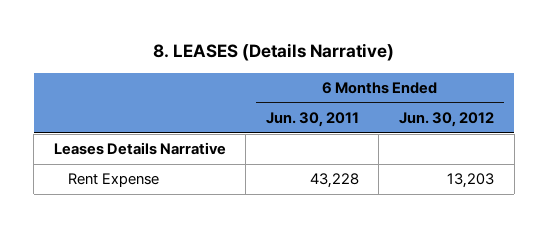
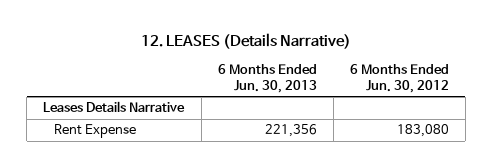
- 8. LEASES (Details Narrative)
+ 12. LEASES (Details Narrative)
- | 6 Months Ended Jun. 30, 2011 | 6 Months Ended Jun. 30, 2012
+ | 6 Months Ended Jun. 30, 2013 | 6 Months Ended Jun. 30, 2012
- Rent Expense | 43,228 | 13,203
+ Rent Expense | 221,356 | 183,080

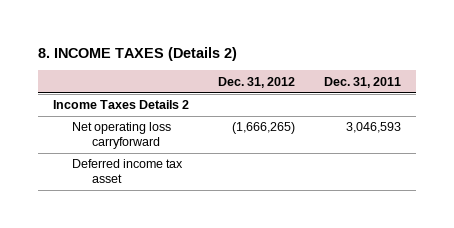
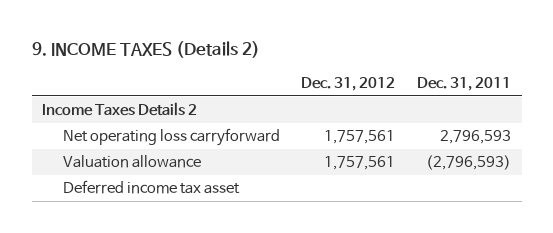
- 8. INCOME TAXES (Details 2)
+ 9. INCOME TAXES (Details 2)
- Net operating loss carryforward | (1,666,265) | 3,046,593
+ Net operating loss carryforward | 1,757,561 | 2,796,593
+ Valuation allowance | 1,757,561 | (2,796,593)

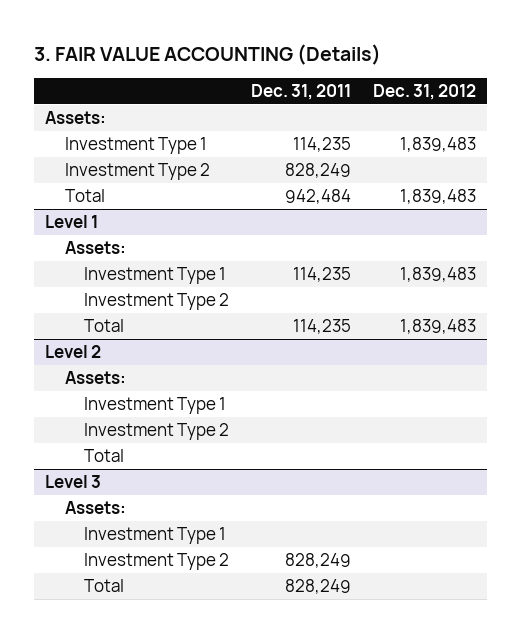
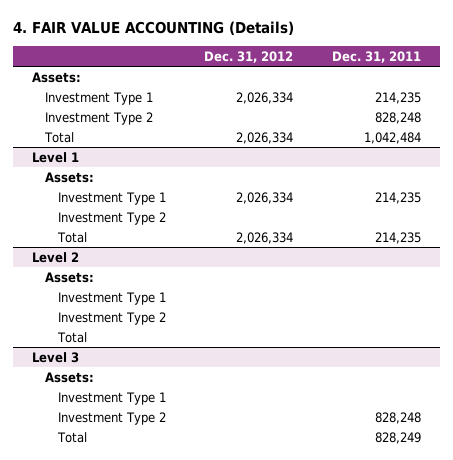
- 3. FAIR VALUE ACCOUNTING (Details)
+ 4. FAIR VALUE ACCOUNTING (Details)
- | Dec. 31, 2011 | Dec. 31, 2012
+ | Dec. 31, 2012 | Dec. 31, 2011
- Investment Type 1 | 114,235 | 1,839,483
- Investment Type 2 | 828,249 |
- Total | 942,484 | 1,839,483
+ Investment Type 1 | 2,026,334 | 214,235
+ Investment Type 2 | | 828,248
+ Total | 2,026,334 | 1,042,484
@ Level 1
- Investment Type 1 | 114,235 | 1,839,483
+ Investment Type 1 | 2,026,334 | 214,235
- Total | 114,235 | 1,839,483
+ Total | 2,026,334 | 214,235
@ Level 3
- Investment Type 2 | 828,249 |
+ Investment Type 2 | | 828,248

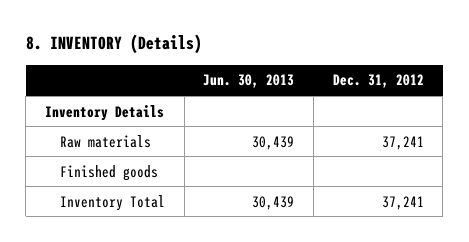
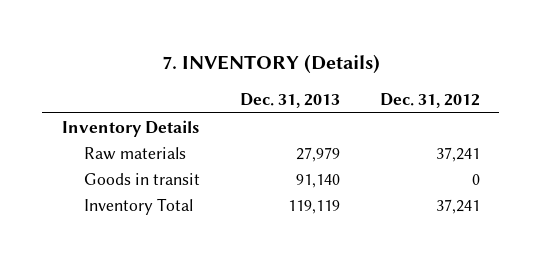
- 8. INVENTORY (Details)
+ 7. INVENTORY (Details)
- | Jun. 30, 2013 | Dec. 31, 2012
+ | Dec. 31, 2013 | Dec. 31, 2012
- Finished goods
+ Goods in transit | 91,140 | 0

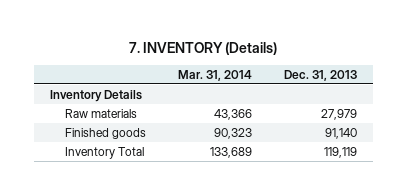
- | Dec. 31, 2013 | Dec. 31, 2012
+ | Mar. 31, 2014 | Dec. 31, 2013
- Goods in transit | 91,140 | 0
+ Finished goods | 90,323 | 91,140

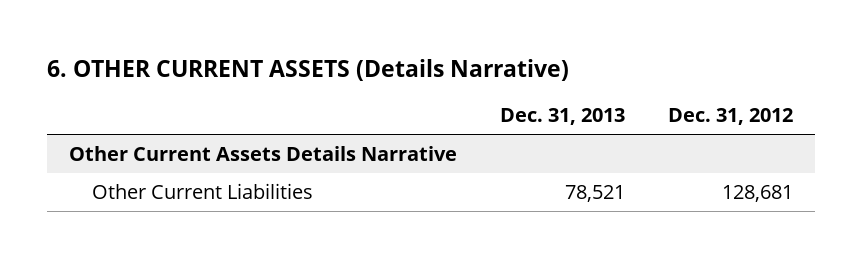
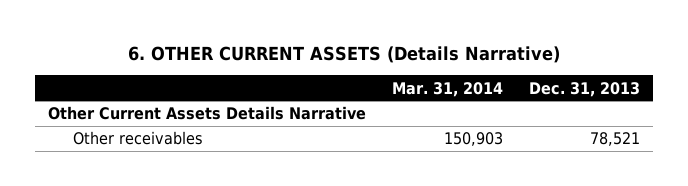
- | Dec. 31, 2013 | Dec. 31, 2012
+ | Mar. 31, 2014 | Dec. 31, 2013
- Other Current Liabilities | 78,521 | 128,681
+ Other receivables | 150,903 | 78,521

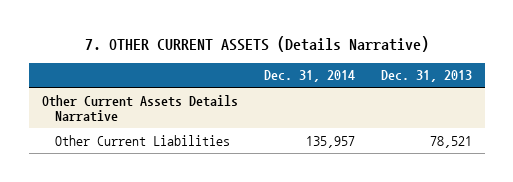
- 6. OTHER CURRENT ASSETS (Details Narrative)
+ 7. OTHER CURRENT ASSETS (Details Narrative)
- | Mar. 31, 2014 | Dec. 31, 2013
+ | Dec. 31, 2014 | Dec. 31, 2013
- Other receivables | 150,903 | 78,521
+ Other Current Liabilities | 135,957 | 78,521

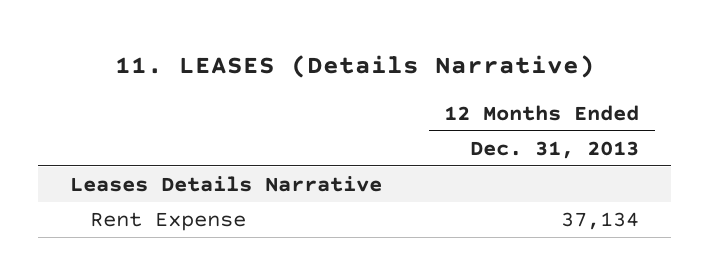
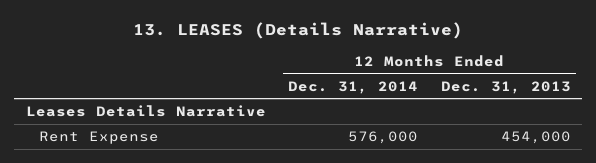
- 11. LEASES (Details Narrative)
+ 13. LEASES (Details Narrative)
- | 12 Months Ended Dec. 31, 2013
+ | 12 Months Ended Dec. 31, 2014 | 12 Months Ended Dec. 31, 2013
- Rent Expense | 37,134
+ Rent Expense | 576,000 | 454,000

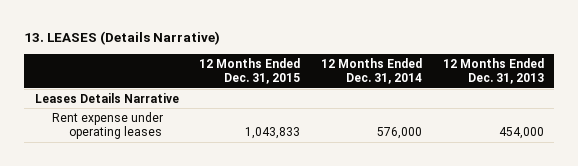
- | 12 Months Ended Dec. 31, 2014 | 12 Months Ended Dec. 31, 2013
+ | 12 Months Ended Dec. 31, 2015 | 12 Months Ended Dec. 31, 2014 | 12 Months Ended Dec. 31, 2013
- Rent Expense | 576,000 | 454,000
+ Rent expense under operating leases | 1,043,833 | 576,000 | 454,000

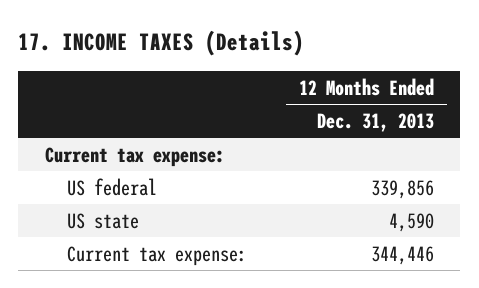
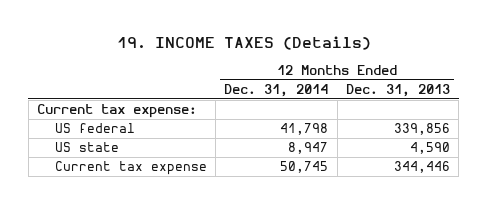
- 17. INCOME TAXES (Details)
+ 19. INCOME TAXES (Details)
- | 12 Months Ended Dec. 31, 2013
+ | 12 Months Ended Dec. 31, 2014 | 12 Months Ended Dec. 31, 2013
- Current tax expense: | 344,446
+ Current tax expense | 50,745 | 344,446

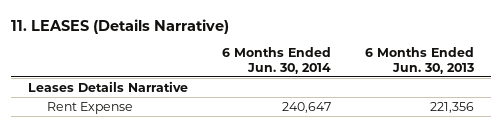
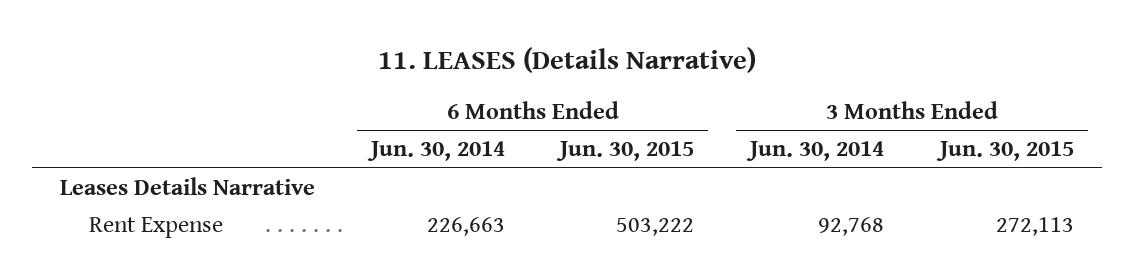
- | 6 Months Ended Jun. 30, 2014 | 6 Months Ended Jun. 30, 2013
+ | 6 Months Ended Jun. 30, 2014 | 6 Months Ended Jun. 30, 2015 | 3 Months Ended Jun. 30, 2014 | 3 Months Ended Jun. 30, 2015
- Rent Expense | 240,647 | 221,356
+ Rent Expense | 226,663 | 503,222 | 92,768 | 272,113

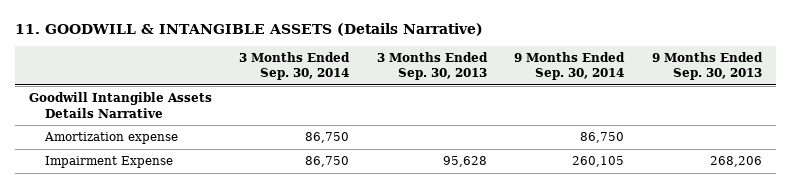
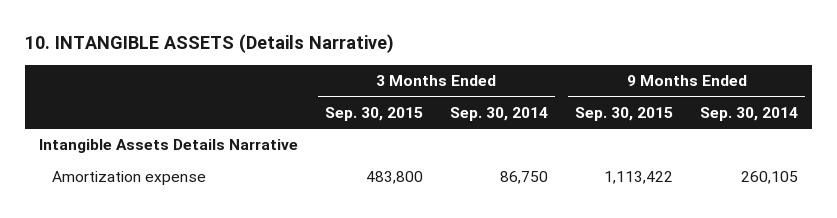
- 11. GOODWILL & INTANGIBLE ASSETS (Details Narrative)
+ 10. INTANGIBLE ASSETS (Details Narrative)
- | 3 Months Ended Sep. 30, 2014 | 3 Months Ended Sep. 30, 2013 | 9 Months Ended Sep. 30, 2014 | 9 Months Ended Sep. 30, 2013
+ | 3 Months Ended Sep. 30, 2015 | 3 Months Ended Sep. 30, 2014 | 9 Months Ended Sep. 30, 2015 | 9 Months Ended Sep. 30, 2014
- Goodwill Intangible Assets Details Narrative
- Amortization expense | 86,750 | | 86,750 |
- Impairment Expense | 86,750 | 95,628 | 260,105 | 268,206
+ Intangible Assets Details Narrative
+ Amortization expense | 483,800 | 86,750 | 1,113,422 | 260,105

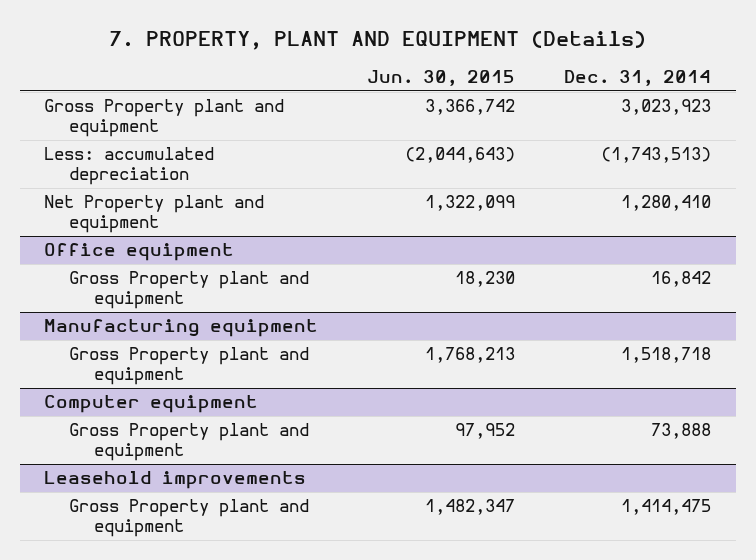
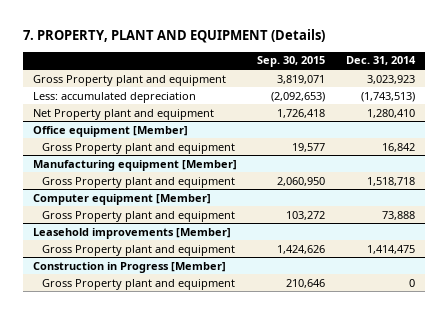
- | Jun. 30, 2015 | Dec. 31, 2014
+ | Sep. 30, 2015 | Dec. 31, 2014
- Office equipment
+ Office equipment [Member]
- Manufacturing equipment
+ Manufacturing equipment [Member]
- Computer equipment
+ Computer equipment [Member]
- Leasehold improvements
+ Leasehold improvements [Member]
+ Construction in Progress [Member]
+ Gross Property plant and equipment | 210,646 | 0

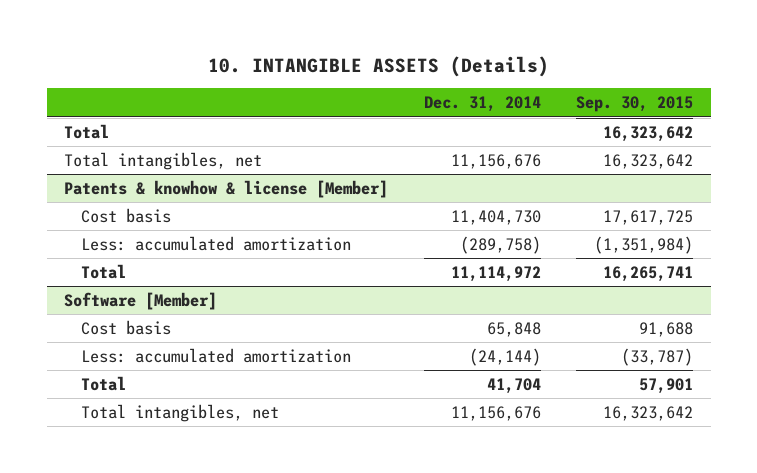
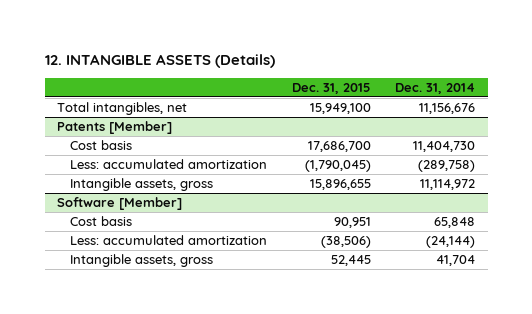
- 10. INTANGIBLE ASSETS (Details)
+ 12. INTANGIBLE ASSETS (Details)
- | Dec. 31, 2014 | Sep. 30, 2015
+ | Dec. 31, 2015 | Dec. 31, 2014
- Total | | 16,323,642
- Patents & knowhow & license [Member]
+ Patents [Member]
- Total | 11,114,972 | 16,265,741
+ Intangible assets, gross | 15,896,655 | 11,114,972
@ Software [Member]
- Total | 41,704 | 57,901
- Total intangibles, net | 11,156,676 | 16,323,642
+ Intangible assets, gross | 52,445 | 41,704

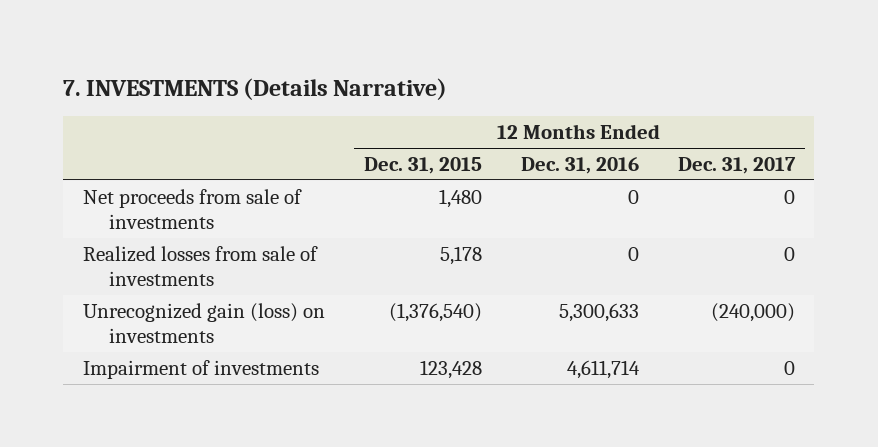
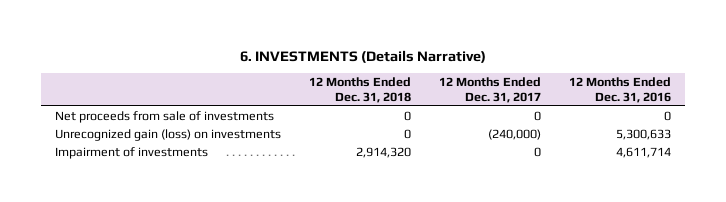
- 7. INVESTMENTS (Details Narrative)
+ 6. INVESTMENTS (Details Narrative)
- | 12 Months Ended Dec. 31, 2015 | 12 Months Ended Dec. 31, 2016 | 12 Months Ended Dec. 31, 2017
+ | 12 Months Ended Dec. 31, 2018 | 12 Months Ended Dec. 31, 2017 | 12 Months Ended Dec. 31, 2016
- Realized losses from sale of investments | 5,178 | 0 | 0

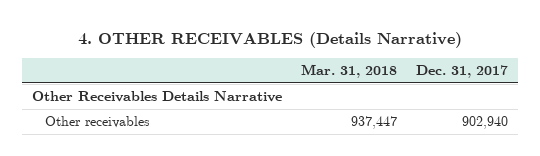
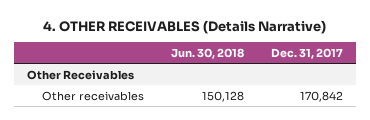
- | Mar. 31, 2018 | Dec. 31, 2017
+ | Jun. 30, 2018 | Dec. 31, 2017
- Other Receivables Details Narrative
- Other receivables | 937,447 | 902,940
+ Other Receivables
+ Other receivables | 150,128 | 170,842

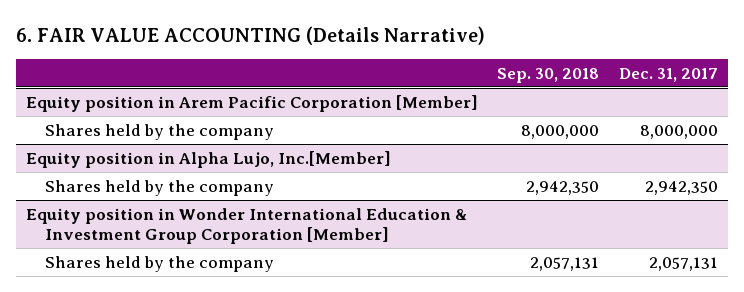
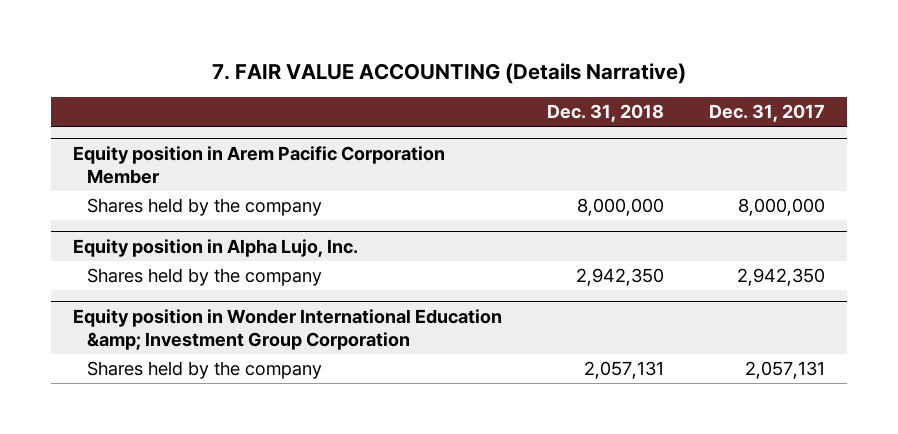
- 6. FAIR VALUE ACCOUNTING (Details Narrative)
+ 7. FAIR VALUE ACCOUNTING (Details Narrative)
- | Sep. 30, 2018 | Dec. 31, 2017
+ | Dec. 31, 2018 | Dec. 31, 2017
- Equity position in Arem Pacific Corporation [Member]
+ Equity position in Arem Pacific Corporation Member
- Equity position in Alpha Lujo, Inc.[Member]
+ Equity position in Alpha Lujo, Inc.
- Equity position in Wonder International Education & Investment Group Corporation [Member]
+ Equity position in Wonder International Education &amp; Investment Group Corporation

